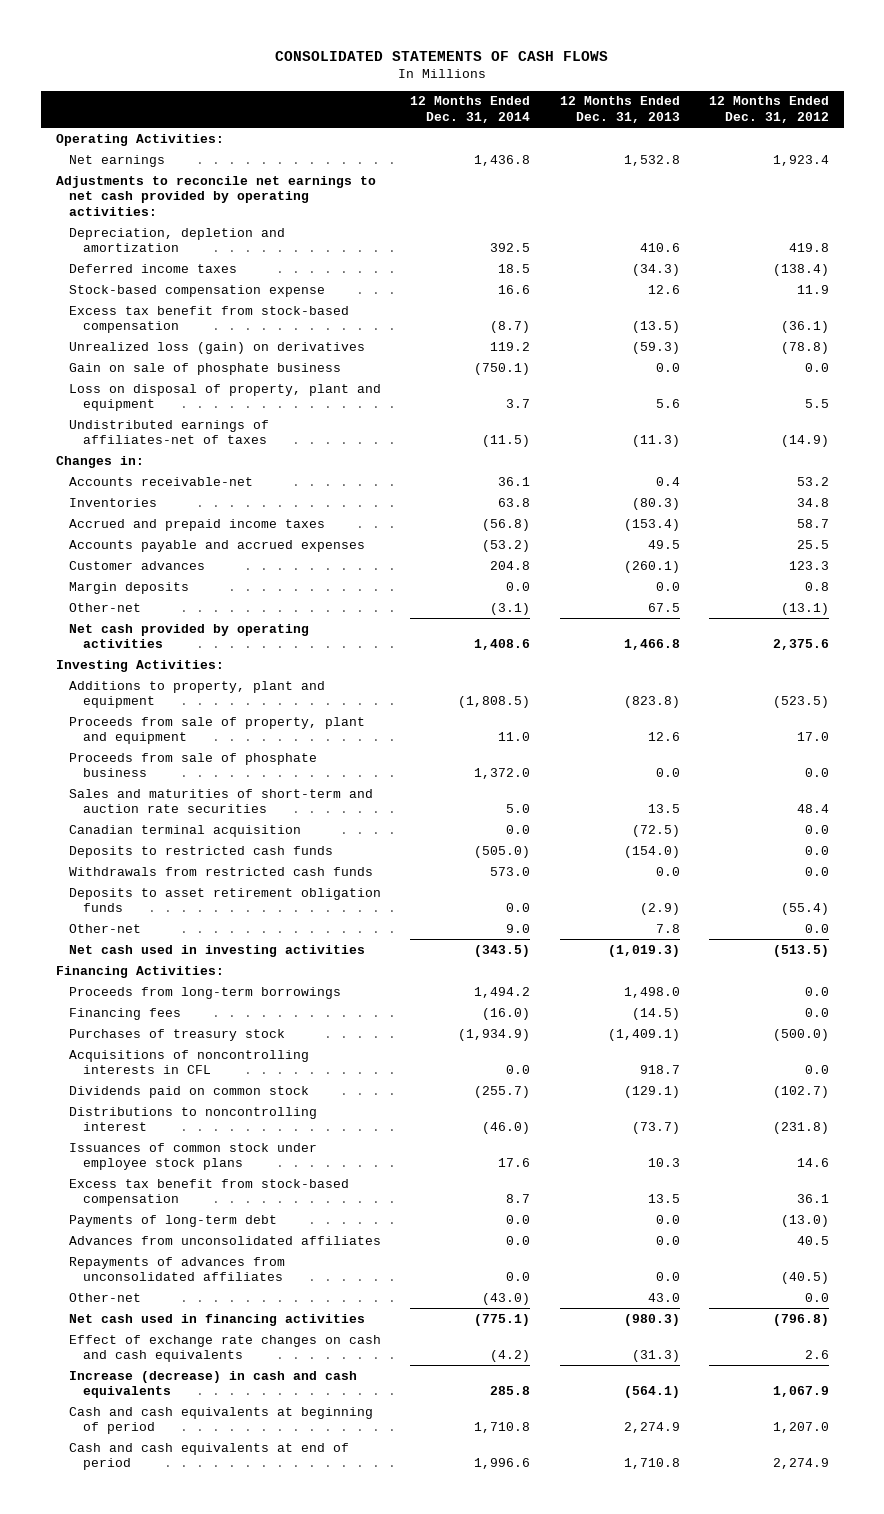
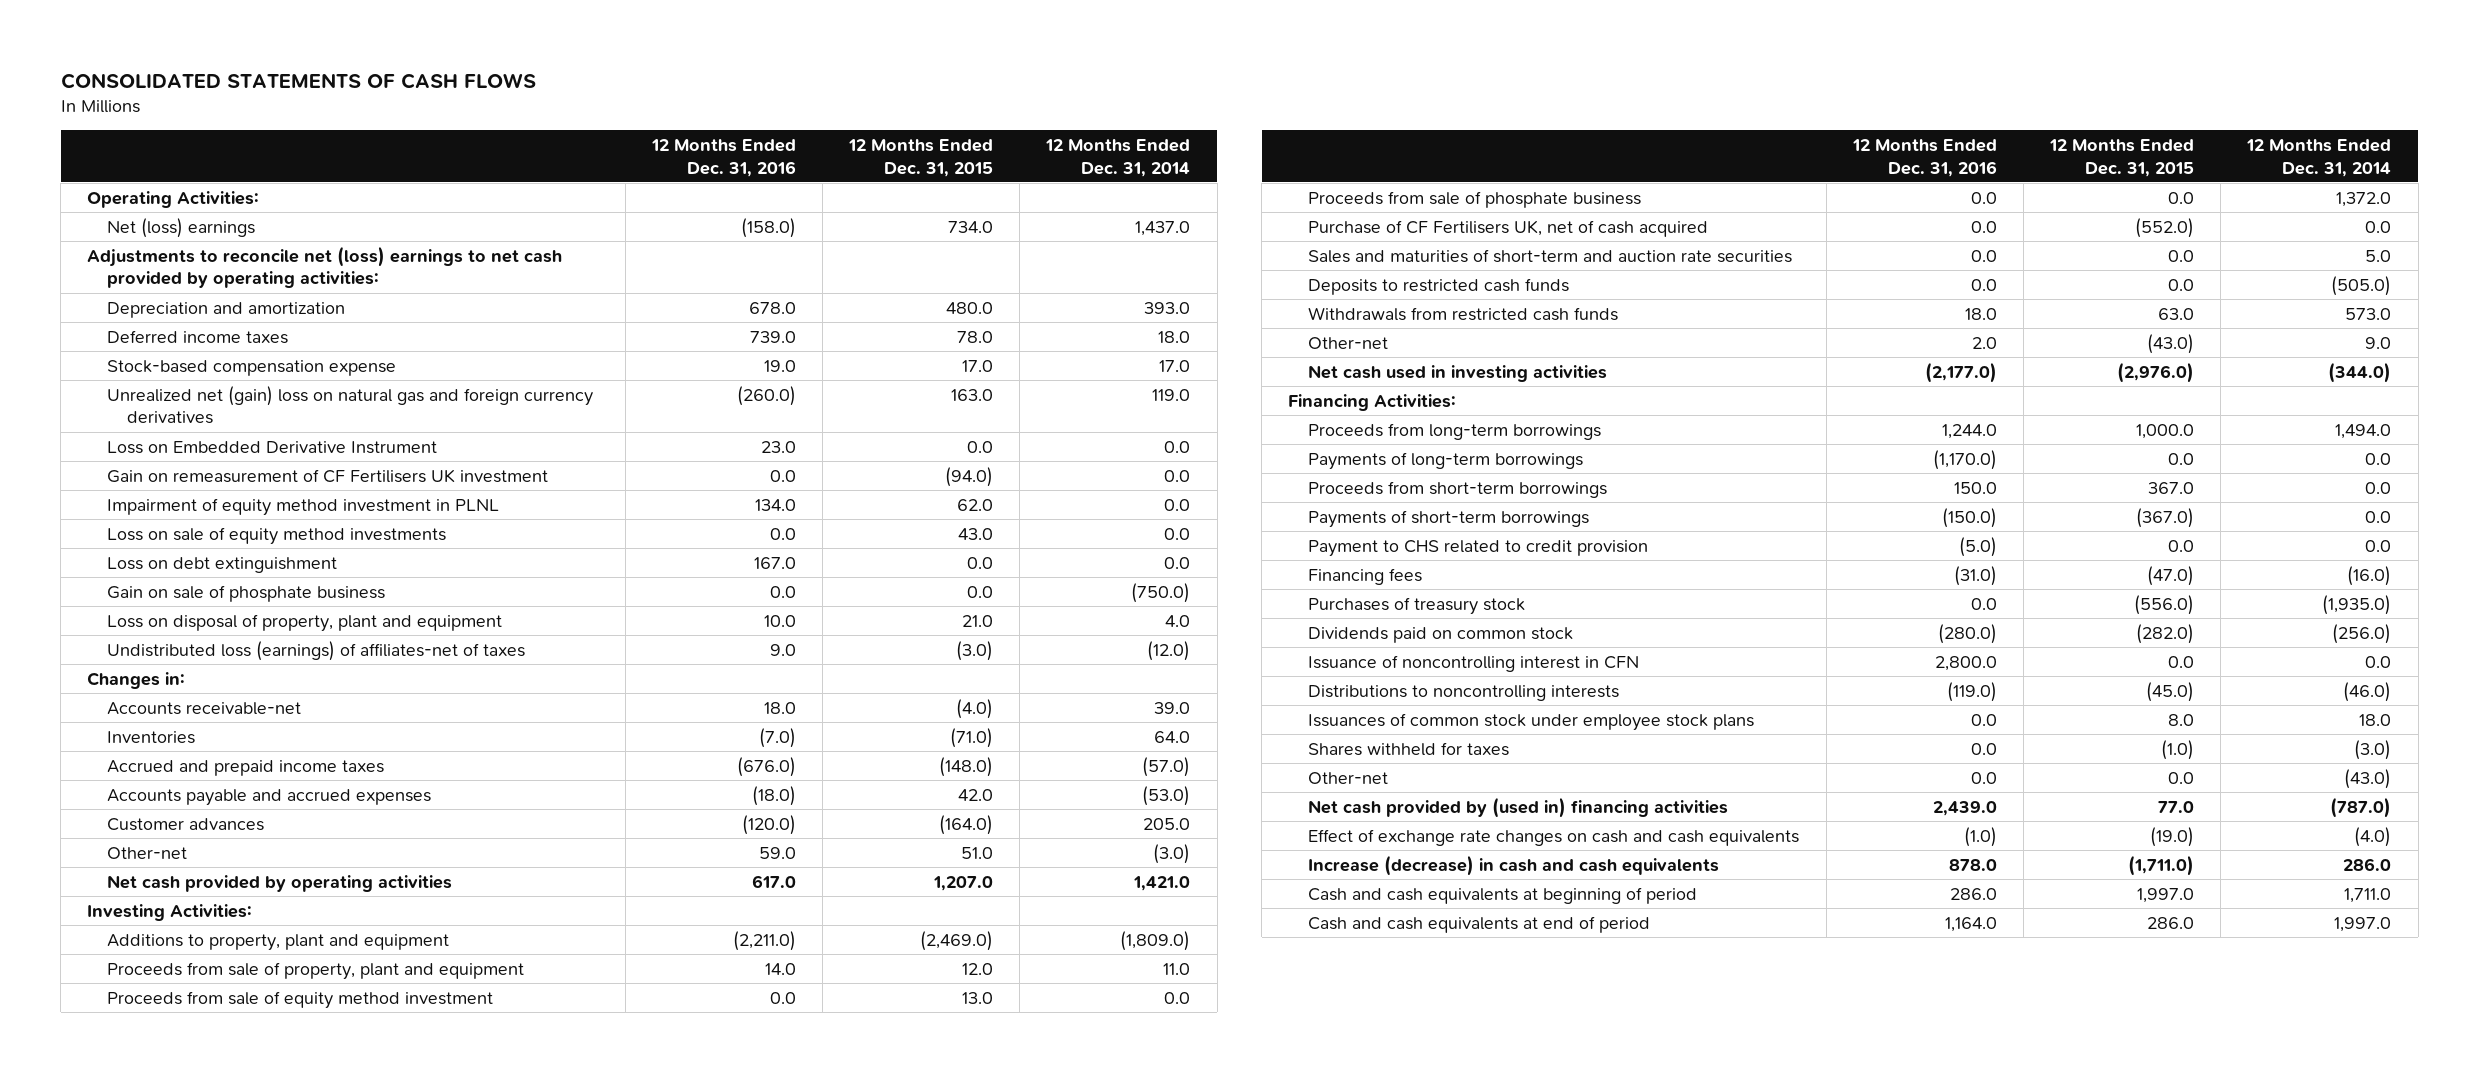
- | 12 Months Ended Dec. 31, 2014 | 12 Months Ended Dec. 31, 2013 | 12 Months Ended Dec. 31, 2012
+ | 12 Months Ended Dec. 31, 2016 | 12 Months Ended Dec. 31, 2015 | 12 Months Ended Dec. 31, 2014
- Net earnings | 1,436.8 | 1,532.8 | 1,923.4
- Adjustments to reconcile net earnings to net cash provided by operating activities:
- Depreciation, depletion and amortization | 392.5 | 410.6 | 419.8
- Deferred income taxes | 18.5 | (34.3) | (138.4)
- Stock-based compensation expense | 16.6 | 12.6 | 11.9
- Excess tax benefit from stock-based compensation | (8.7) | (13.5) | (36.1)
- Unrealized loss (gain) on derivatives | 119.2 | (59.3) | (78.8)
- Gain on sale of phosphate business | (750.1) | 0.0 | 0.0
- Loss on disposal of property, plant and equipment | 3.7 | 5.6 | 5.5
- Undistributed earnings of affiliates-net of taxes | (11.5) | (11.3) | (14.9)
+ Net (loss) earnings | (158.0) | 734.0 | 1,437.0
+ Adjustments to reconcile net (loss) earnings to net cash provided by operating activities:
+ Depreciation and amortization | 678.0 | 480.0 | 393.0
+ Deferred income taxes | 739.0 | 78.0 | 18.0
+ Stock-based compensation expense | 19.0 | 17.0 | 17.0
+ Unrealized net (gain) loss on natural gas and foreign currency derivatives | (260.0) | 163.0 | 119.0
+ Loss on Embedded Derivative Instrument | 23.0 | 0.0 | 0.0
+ Gain on remeasurement of CF Fertilisers UK investment | 0.0 | (94.0) | 0.0
+ Impairment of equity method investment in PLNL | 134.0 | 62.0 | 0.0
+ Loss on sale of equity method investments | 0.0 | 43.0 | 0.0
+ Loss on debt extinguishment | 167.0 | 0.0 | 0.0
+ Gain on sale of phosphate business | 0.0 | 0.0 | (750.0)
+ Loss on disposal of property, plant and equipment | 10.0 | 21.0 | 4.0
+ Undistributed loss (earnings) of affiliates-net of taxes | 9.0 | (3.0) | (12.0)
- Accounts receivable-net | 36.1 | 0.4 | 53.2
- Inventories | 63.8 | (80.3) | 34.8
- Accrued and prepaid income taxes | (56.8) | (153.4) | 58.7
- Accounts payable and accrued expenses | (53.2) | 49.5 | 25.5
- Customer advances | 204.8 | (260.1) | 123.3
- Margin deposits | 0.0 | 0.0 | 0.8
- Other-net | (3.1) | 67.5 | (13.1)
- Net cash provided by operating activities | 1,408.6 | 1,466.8 | 2,375.6
+ Accounts receivable-net | 18.0 | (4.0) | 39.0
+ Inventories | (7.0) | (71.0) | 64.0
+ Accrued and prepaid income taxes | (676.0) | (148.0) | (57.0)
+ Accounts payable and accrued expenses | (18.0) | 42.0 | (53.0)
+ Customer advances | (120.0) | (164.0) | 205.0
+ Other-net | 59.0 | 51.0 | (3.0)
+ Net cash provided by operating activities | 617.0 | 1,207.0 | 1,421.0
- Additions to property, plant and equipment | (1,808.5) | (823.8) | (523.5)
+ Additions to property, plant and equipment | (2,211.0) | (2,469.0) | (1,809.0)
+ Proceeds from sale of equity method investment | 0.0 | 13.0 | 0.0
+ Purchase of CF Fertilisers UK, net of cash acquired | 0.0 | (552.0) | 0.0
- Canadian terminal acquisition | 0.0 | (72.5) | 0.0
- Deposits to asset retirement obligation funds | 0.0 | (2.9) | (55.4)
- Net cash used in investing activities | (343.5) | (1,019.3) | (513.5)
+ Net cash used in investing activities | (2,177.0) | (2,976.0) | (344.0)
- Proceeds from long-term borrowings | 1,494.2 | 1,498.0 | 0.0
+ Proceeds from long-term borrowings | 1,244.0 | 1,000.0 | 1,494.0
+ Payments of long-term borrowings | (1,170.0) | 0.0 | 0.0
+ Proceeds from short-term borrowings | 150.0 | 367.0 | 0.0
+ Payments of short-term borrowings | (150.0) | (367.0) | 0.0
+ Payment to CHS related to credit provision | (5.0) | 0.0 | 0.0
- Purchases of treasury stock | (1,934.9) | (1,409.1) | (500.0)
- Acquisitions of noncontrolling interests in CFL | 0.0 | 918.7 | 0.0
- Dividends paid on common stock | (255.7) | (129.1) | (102.7)
- Distributions to noncontrolling interest | (46.0) | (73.7) | (231.8)
- Issuances of common stock under employee stock plans | 17.6 | 10.3 | 14.6
- Excess tax benefit from stock-based compensation | 8.7 | 13.5 | 36.1
- Payments of long-term debt | 0.0 | 0.0 | (13.0)
- Advances from unconsolidated affiliates | 0.0 | 0.0 | 40.5
- Repayments of advances from unconsolidated affiliates | 0.0 | 0.0 | (40.5)
+ Purchases of treasury stock | 0.0 | (556.0) | (1,935.0)
+ Dividends paid on common stock | (280.0) | (282.0) | (256.0)
+ Issuance of noncontrolling interest in CFN | 2,800.0 | 0.0 | 0.0
+ Distributions to noncontrolling interests | (119.0) | (45.0) | (46.0)
+ Issuances of common stock under employee stock plans | 0.0 | 8.0 | 18.0
+ Shares withheld for taxes | 0.0 | (1.0) | (3.0)
- Net cash used in financing activities | (775.1) | (980.3) | (796.8)
- Effect of exchange rate changes on cash and cash equivalents | (4.2) | (31.3) | 2.6
- Increase (decrease) in cash and cash equivalents | 285.8 | (564.1) | 1,067.9
- Cash and cash equivalents at beginning of period | 1,710.8 | 2,274.9 | 1,207.0
- Cash and cash equivalents at end of period | 1,996.6 | 1,710.8 | 2,274.9
+ Net cash provided by (used in) financing activities | 2,439.0 | 77.0 | (787.0)
+ Effect of exchange rate changes on cash and cash equivalents | (1.0) | (19.0) | (4.0)
+ Increase (decrease) in cash and cash equivalents | 878.0 | (1,711.0) | 286.0
+ Cash and cash equivalents at beginning of period | 286.0 | 1,997.0 | 1,711.0
+ Cash and cash equivalents at end of period | 1,164.0 | 286.0 | 1,997.0

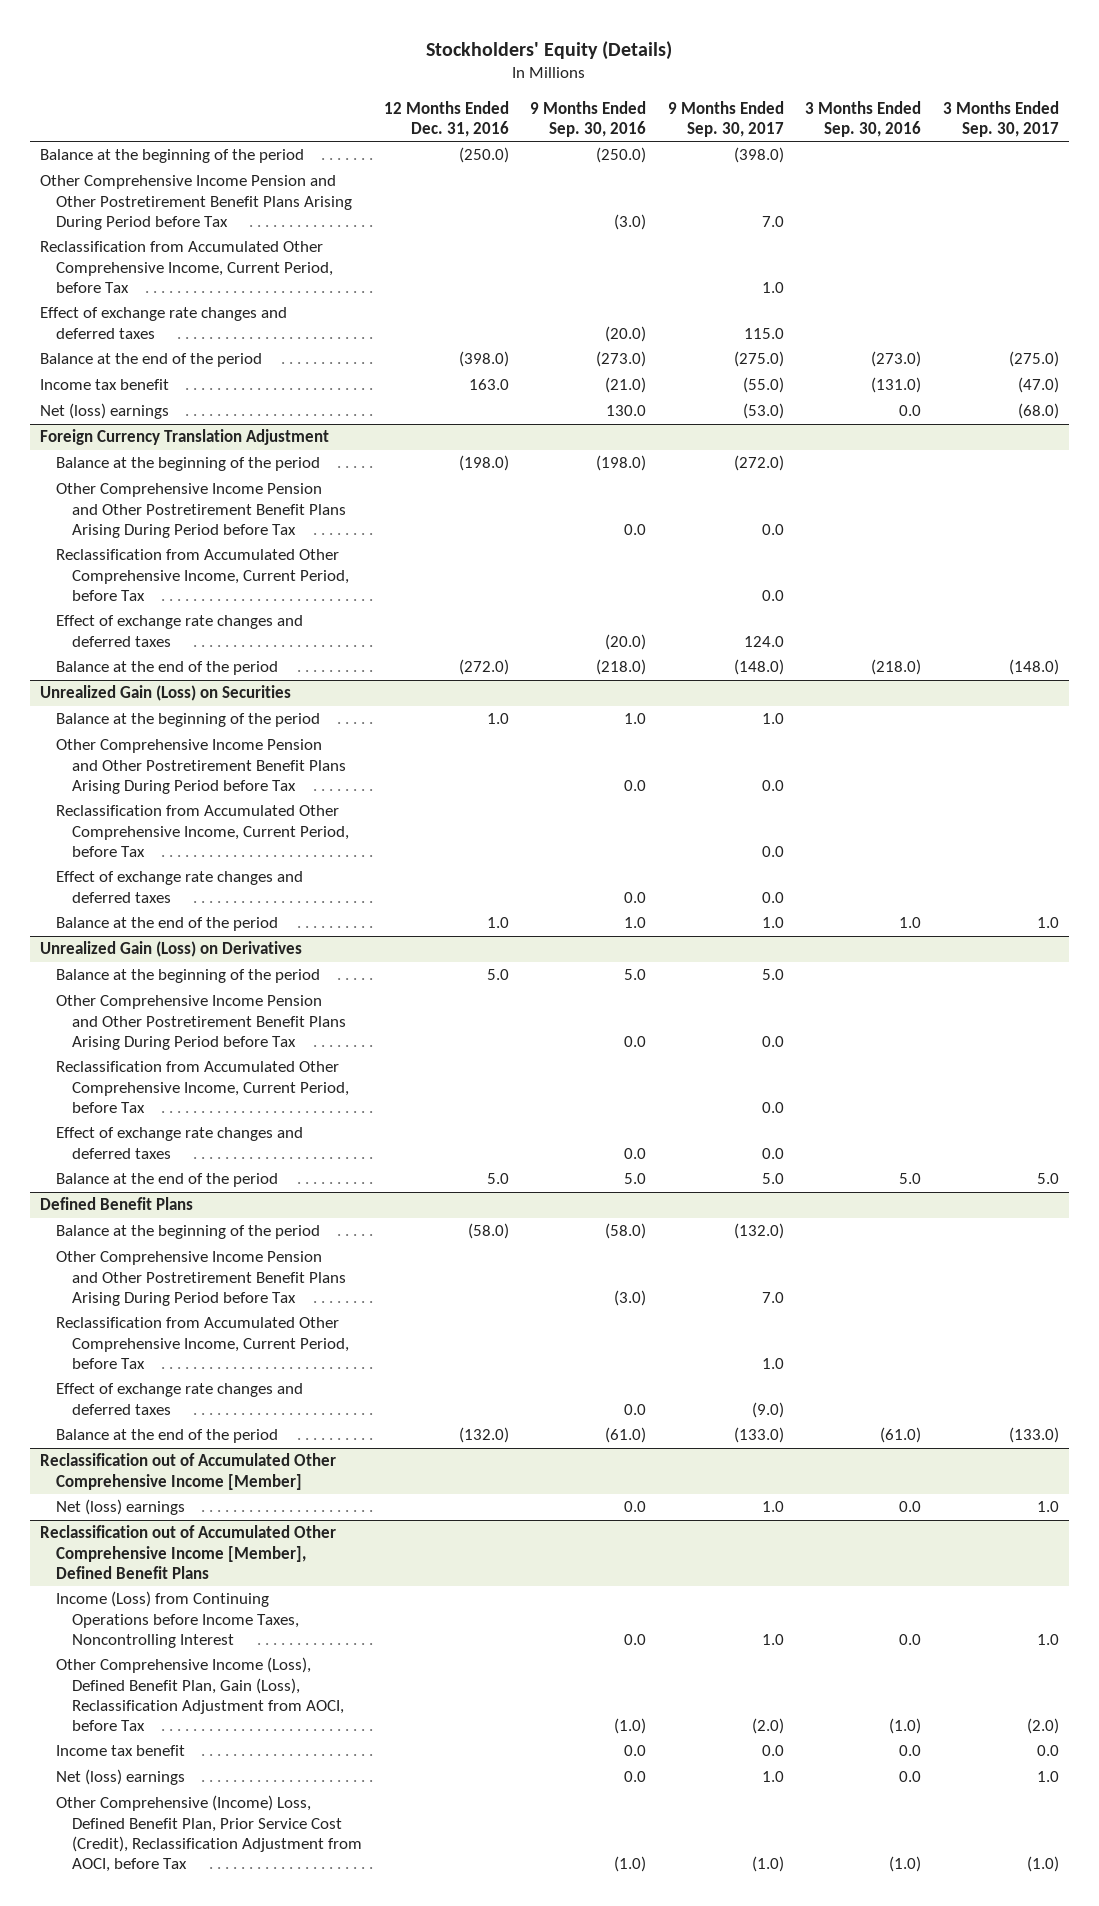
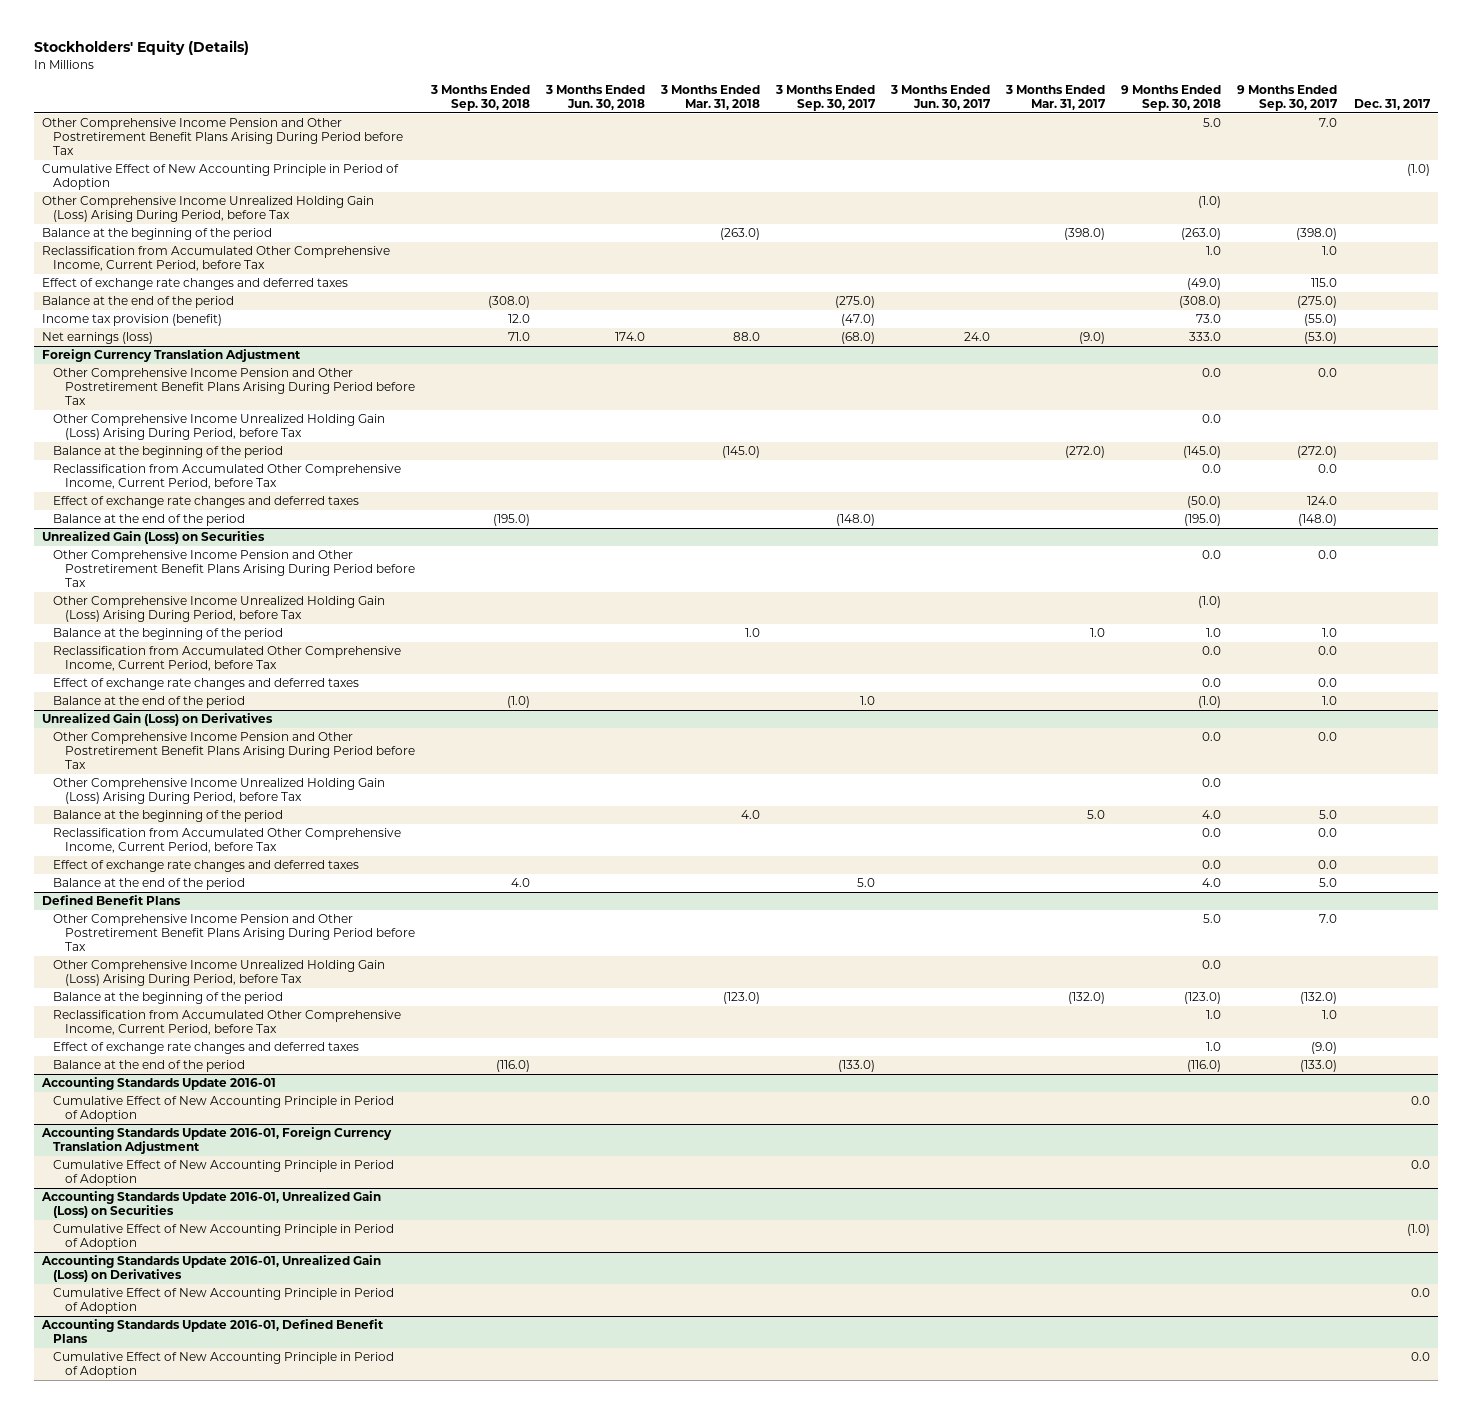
- | 12 Months Ended Dec. 31, 2016 | 9 Months Ended Sep. 30, 2016 | 9 Months Ended Sep. 30, 2017 | 3 Months Ended Sep. 30, 2016 | 3 Months Ended Sep. 30, 2017
+ | 3 Months Ended Sep. 30, 2018 | 3 Months Ended Jun. 30, 2018 | 3 Months Ended Mar. 31, 2018 | 3 Months Ended Sep. 30, 2017 | 3 Months Ended Jun. 30, 2017 | 3 Months Ended Mar. 31, 2017 | 9 Months Ended Sep. 30, 2018 | 9 Months Ended Sep. 30, 2017 | Dec. 31, 2017
+ Cumulative Effect of New Accounting Principle in Period of Adoption | | | | | | | | | (1.0)
+ Other Comprehensive Income Unrealized Holding Gain (Loss) Arising During Period, before Tax | | | | | | | (1.0) | |
moved down: Balance at the beginning of the period | | | (263.0) | | | (398.0) | (263.0) | (398.0) |
- Income tax benefit | 163.0 | (21.0) | (55.0) | (131.0) | (47.0)
- Net (loss) earnings | | 130.0 | (53.0) | 0.0 | (68.0)
+ Income tax provision (benefit) | 12.0 | | | (47.0) | | | 73.0 | (55.0) |
+ Net earnings (loss) | 71.0 | 174.0 | 88.0 | (68.0) | 24.0 | (9.0) | 333.0 | (53.0) |
@ Foreign Currency Translation Adjustment
+ Other Comprehensive Income Unrealized Holding Gain (Loss) Arising During Period, before Tax | | | | | | | 0.0 | |
moved down: Balance at the beginning of the period | | | (145.0) | | | (272.0) | (145.0) | (272.0) |
@ Unrealized Gain (Loss) on Securities
+ Other Comprehensive Income Unrealized Holding Gain (Loss) Arising During Period, before Tax | | | | | | | (1.0) | |
moved down: Balance at the beginning of the period | | | 1.0 | | | 1.0 | 1.0 | 1.0 |
@ Unrealized Gain (Loss) on Derivatives
+ Other Comprehensive Income Unrealized Holding Gain (Loss) Arising During Period, before Tax | | | | | | | 0.0 | |
moved down: Balance at the beginning of the period | | | 4.0 | | | 5.0 | 4.0 | 5.0 |
@ Defined Benefit Plans
+ Other Comprehensive Income Unrealized Holding Gain (Loss) Arising During Period, before Tax | | | | | | | 0.0 | |
moved down: Balance at the beginning of the period | | | (123.0) | | | (132.0) | (123.0) | (132.0) |
- Reclassification out of Accumulated Other Comprehensive Income [Member]
- Net (loss) earnings | | 0.0 | 1.0 | 0.0 | 1.0
- Reclassification out of Accumulated Other Comprehensive Income [Member], Defined Benefit Plans
- Income (Loss) from Continuing Operations before Income Taxes, Noncontrolling Interest | | 0.0 | 1.0 | 0.0 | 1.0
- Other Comprehensive Income (Loss), Defined Benefit Plan, Gain (Loss), Reclassification Adjustment from AOCI, before Tax | | (1.0) | (2.0) | (1.0) | (2.0)
- Income tax benefit | | 0.0 | 0.0 | 0.0 | 0.0
- Net (loss) earnings | | 0.0 | 1.0 | 0.0 | 1.0
- Other Comprehensive (Income) Loss, Defined Benefit Plan, Prior Service Cost (Credit), Reclassification Adjustment from AOCI, before Tax | | (1.0) | (1.0) | (1.0) | (1.0)
+ Accounting Standards Update 2016-01
+ Cumulative Effect of New Accounting Principle in Period of Adoption | | | | | | | | | 0.0
+ Accounting Standards Update 2016-01, Foreign Currency Translation Adjustment
+ Cumulative Effect of New Accounting Principle in Period of Adoption | | | | | | | | | 0.0
+ Accounting Standards Update 2016-01, Unrealized Gain (Loss) on Securities
+ Cumulative Effect of New Accounting Principle in Period of Adoption | | | | | | | | | (1.0)
+ Accounting Standards Update 2016-01, Unrealized Gain (Loss) on Derivatives
+ Cumulative Effect of New Accounting Principle in Period of Adoption | | | | | | | | | 0.0
+ Accounting Standards Update 2016-01, Defined Benefit Plans
+ Cumulative Effect of New Accounting Principle in Period of Adoption | | | | | | | | | 0.0

